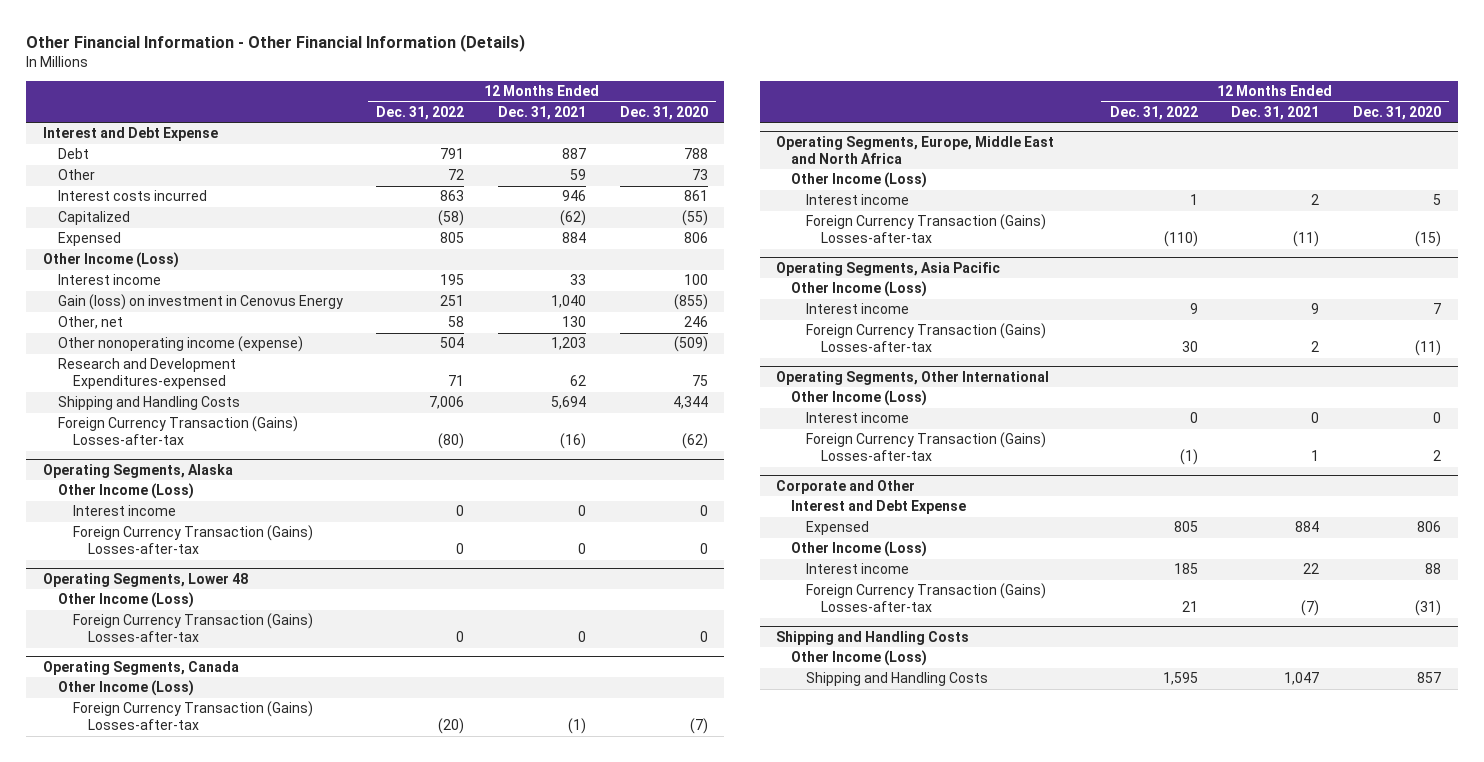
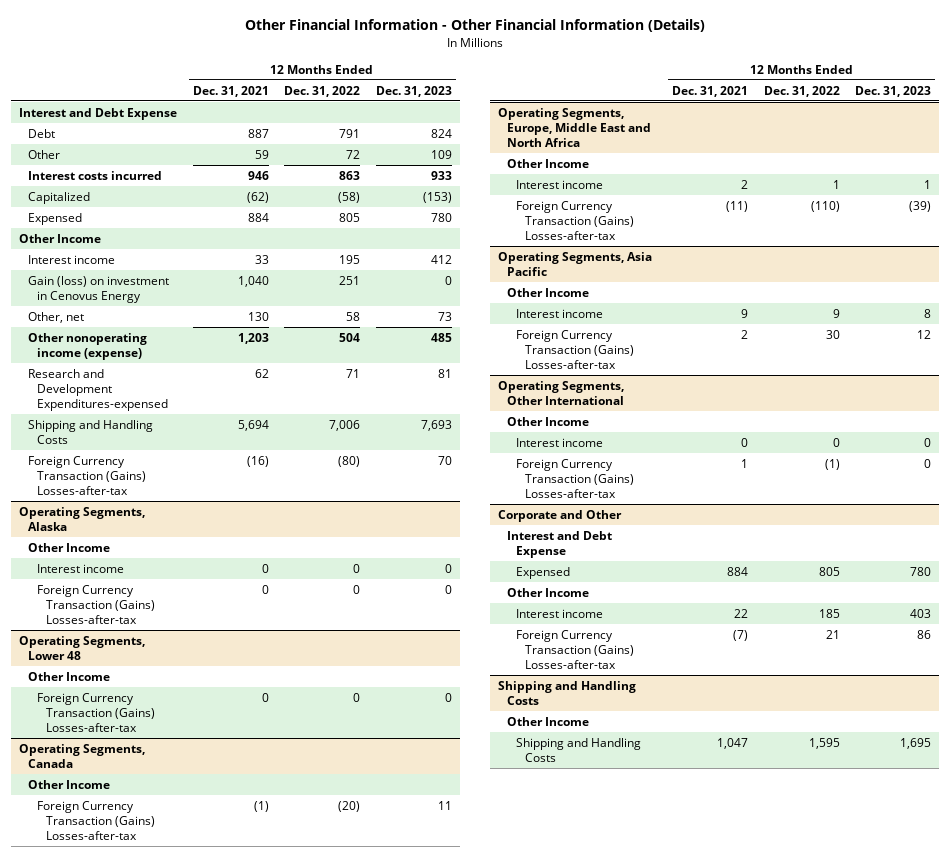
- | 12 Months Ended Dec. 31, 2022 | 12 Months Ended Dec. 31, 2021 | 12 Months Ended Dec. 31, 2020
+ | 12 Months Ended Dec. 31, 2021 | 12 Months Ended Dec. 31, 2022 | 12 Months Ended Dec. 31, 2023
- Other Income (Loss)
+ Other Income
@ Operating Segments, Alaska
- Other Income (Loss)
+ Other Income
@ Operating Segments, Lower 48
- Other Income (Loss)
+ Other Income
@ Operating Segments, Canada
- Other Income (Loss)
+ Other Income
@ Operating Segments, Europe, Middle East and North Africa
- Other Income (Loss)
+ Other Income
@ Operating Segments, Asia Pacific
- Other Income (Loss)
+ Other Income
@ Operating Segments, Other International
- Other Income (Loss)
+ Other Income
@ Corporate and Other
- Other Income (Loss)
+ Other Income
@ Shipping and Handling Costs
- Other Income (Loss)
+ Other Income

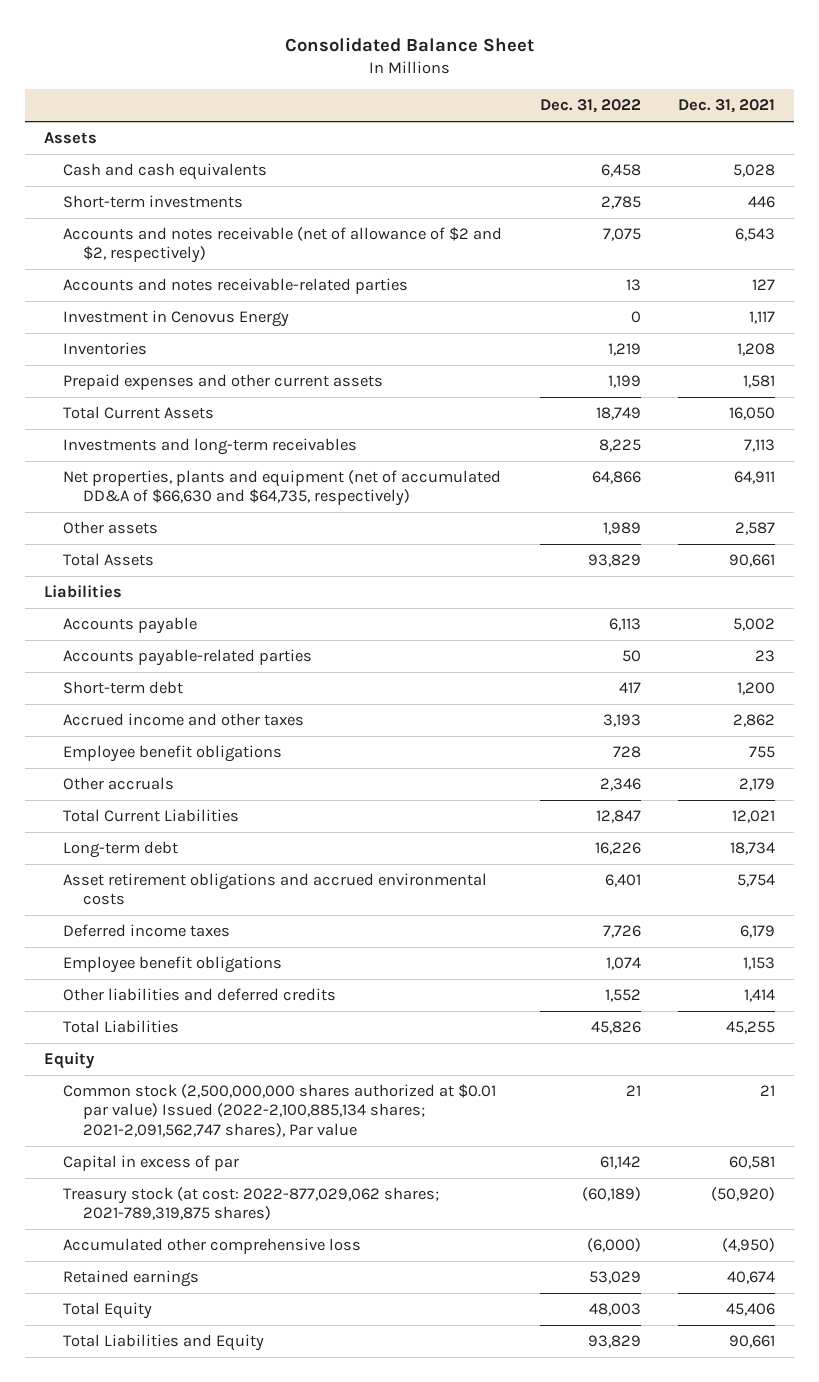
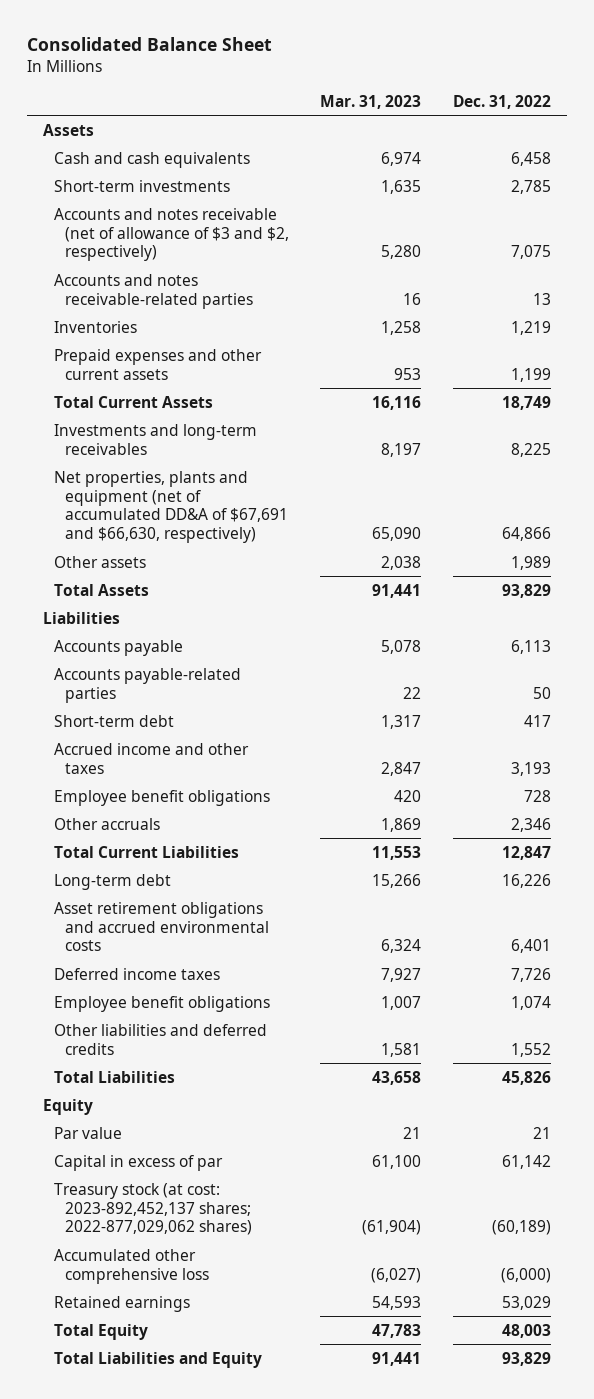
- | Dec. 31, 2022 | Dec. 31, 2021
+ | Mar. 31, 2023 | Dec. 31, 2022
- Accounts and notes receivable (net of allowance of $2 and $2, respectively) | 7,075 | 6,543
+ Accounts and notes receivable (net of allowance of $3 and $2, respectively) | 5,280 | 7,075
- Investment in Cenovus Energy | 0 | 1,117
- Net properties, plants and equipment (net of accumulated DD&A of $66,630 and $64,735, respectively) | 64,866 | 64,911
+ Net properties, plants and equipment (net of accumulated DD&A of $67,691 and $66,630, respectively) | 65,090 | 64,866
- Common stock (2,500,000,000 shares authorized at $0.01 par value) Issued (2022-2,100,885,134 shares; 2021-2,091,562,747 shares), Par value | 21 | 21
+ Par value | 21 | 21
- Treasury stock (at cost: 2022-877,029,062 shares; 2021-789,319,875 shares) | (60,189) | (50,920)
+ Treasury stock (at cost: 2023-892,452,137 shares; 2022-877,029,062 shares) | (61,904) | (60,189)

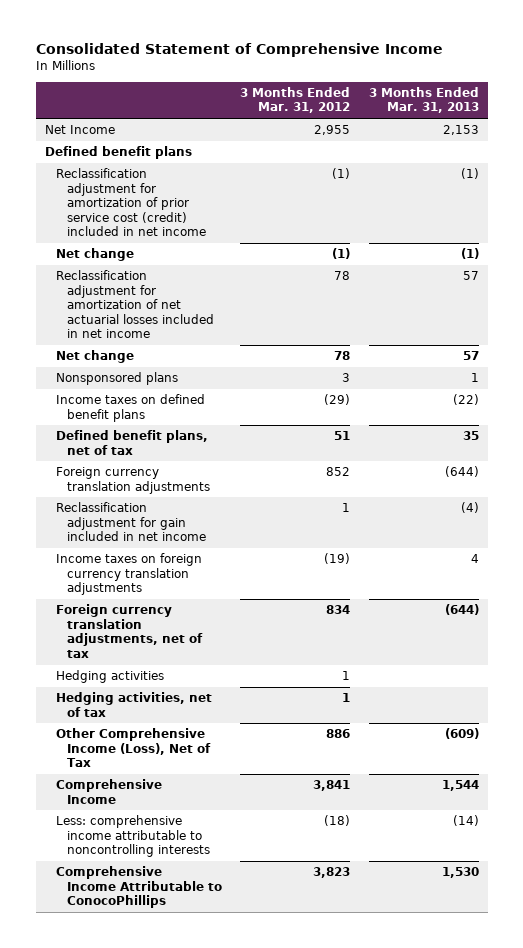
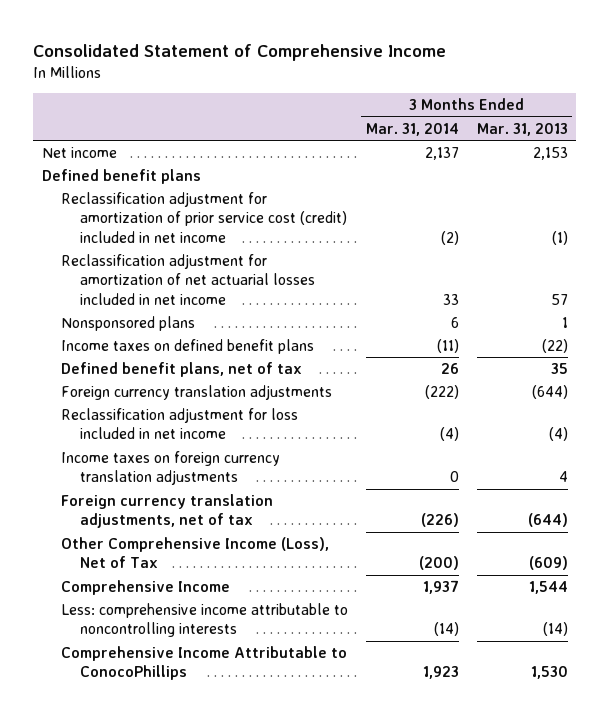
- | 3 Months Ended Mar. 31, 2012 | 3 Months Ended Mar. 31, 2013
+ | 3 Months Ended Mar. 31, 2014 | 3 Months Ended Mar. 31, 2013
- Net Income | 2,955 | 2,153
+ Net income | 2,137 | 2,153
- Net change | (1) | (1)
- Net change | 78 | 57
- Reclassification adjustment for gain included in net income | 1 | (4)
+ Reclassification adjustment for loss included in net income | (4) | (4)
- Hedging activities | 1 |
- Hedging activities, net of tax | 1 |

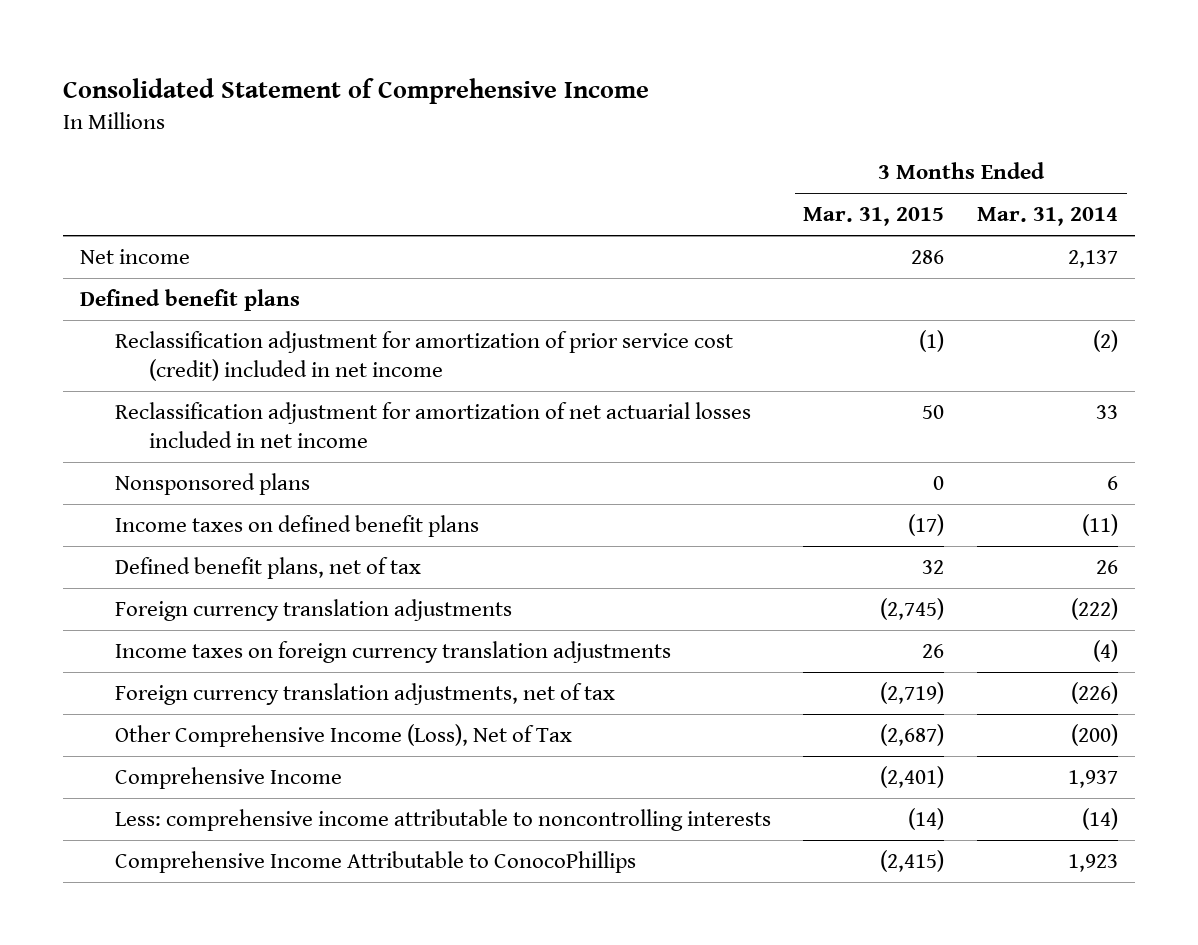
- | 3 Months Ended Mar. 31, 2014 | 3 Months Ended Mar. 31, 2013
+ | 3 Months Ended Mar. 31, 2015 | 3 Months Ended Mar. 31, 2014
- Reclassification adjustment for loss included in net income | (4) | (4)
- Income taxes on foreign currency translation adjustments | 0 | 4
+ Income taxes on foreign currency translation adjustments | 26 | (4)

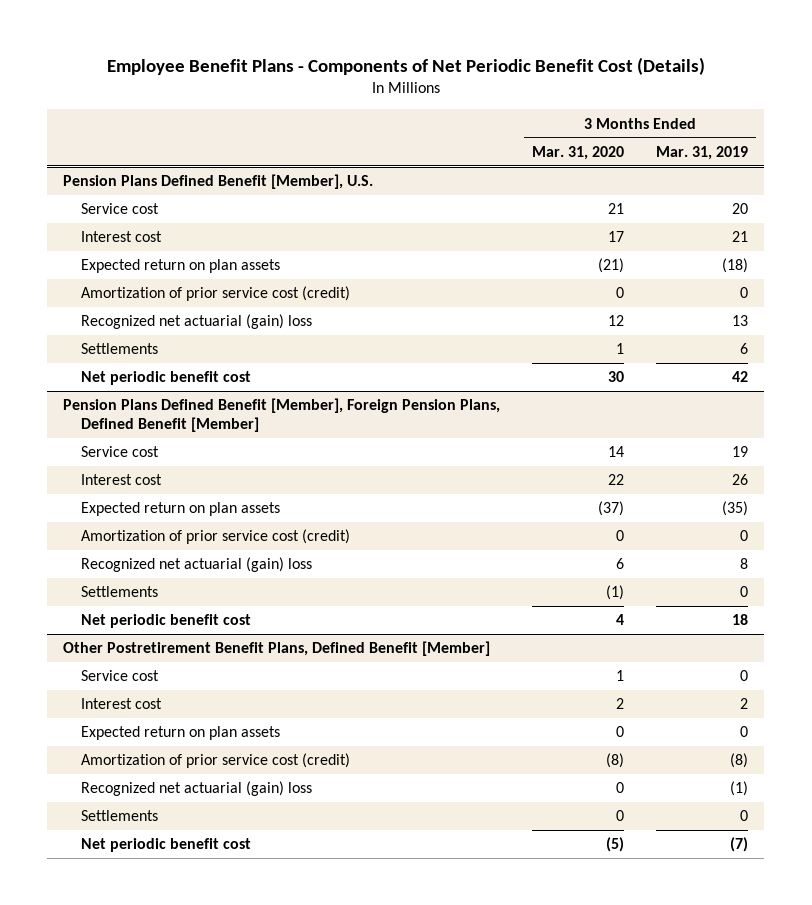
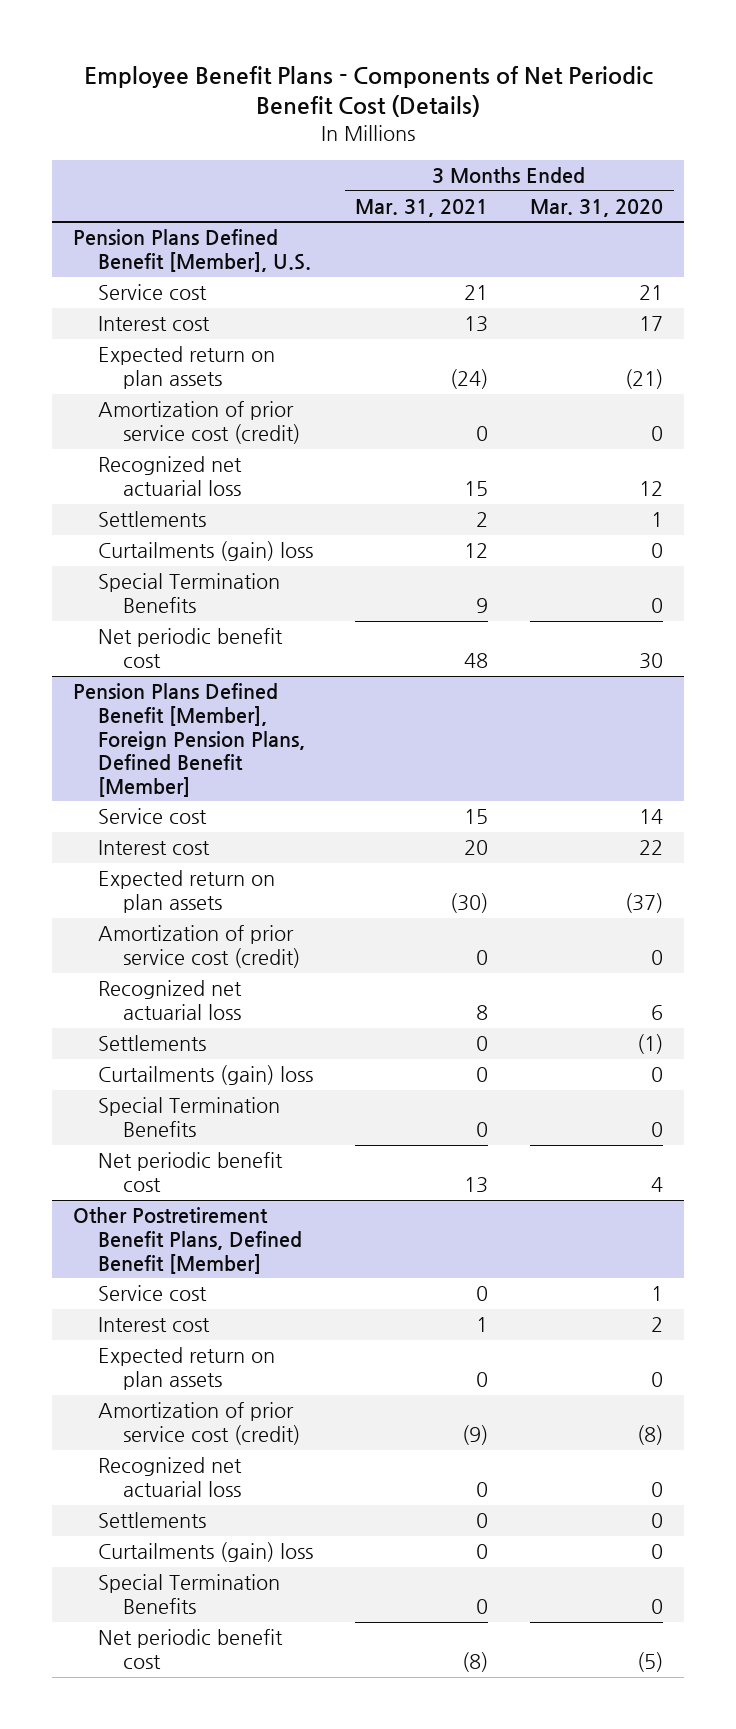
- | 3 Months Ended Mar. 31, 2020 | 3 Months Ended Mar. 31, 2019
+ | 3 Months Ended Mar. 31, 2021 | 3 Months Ended Mar. 31, 2020
@ Pension Plans Defined Benefit [Member], U.S.
- Recognized net actuarial (gain) loss | 12 | 13
+ Recognized net actuarial loss | 15 | 12
+ Curtailments (gain) loss | 12 | 0
+ Special Termination Benefits | 9 | 0
@ Pension Plans Defined Benefit [Member], Foreign Pension Plans, Defined Benefit [Member]
- Recognized net actuarial (gain) loss | 6 | 8
+ Recognized net actuarial loss | 8 | 6
+ Curtailments (gain) loss | 0 | 0
+ Special Termination Benefits | 0 | 0
@ Other Postretirement Benefit Plans, Defined Benefit [Member]
- Recognized net actuarial (gain) loss | 0 | (1)
+ Recognized net actuarial loss | 0 | 0
+ Curtailments (gain) loss | 0 | 0
+ Special Termination Benefits | 0 | 0

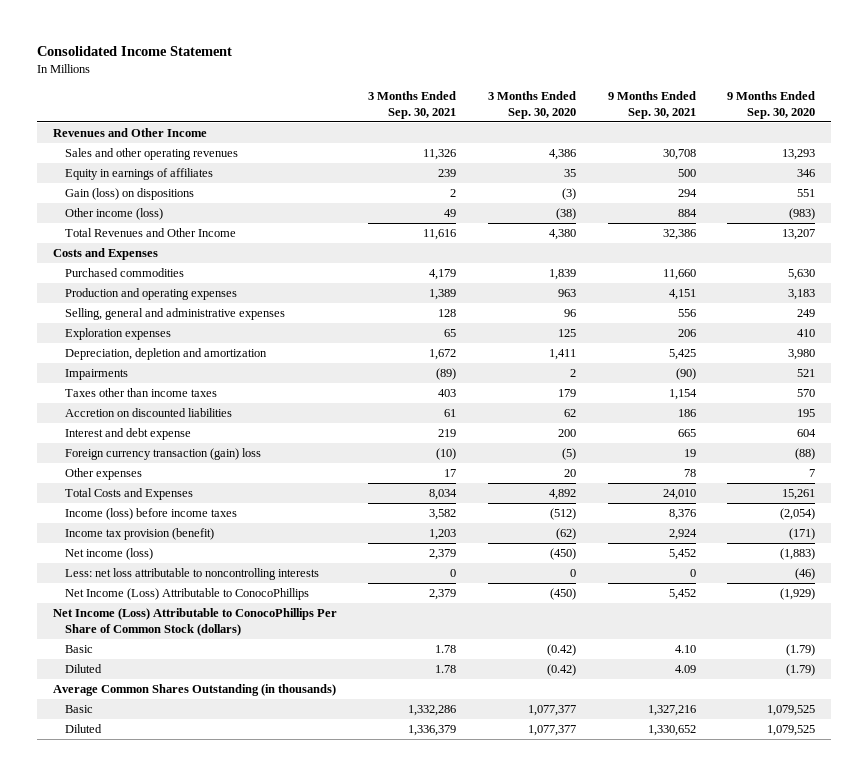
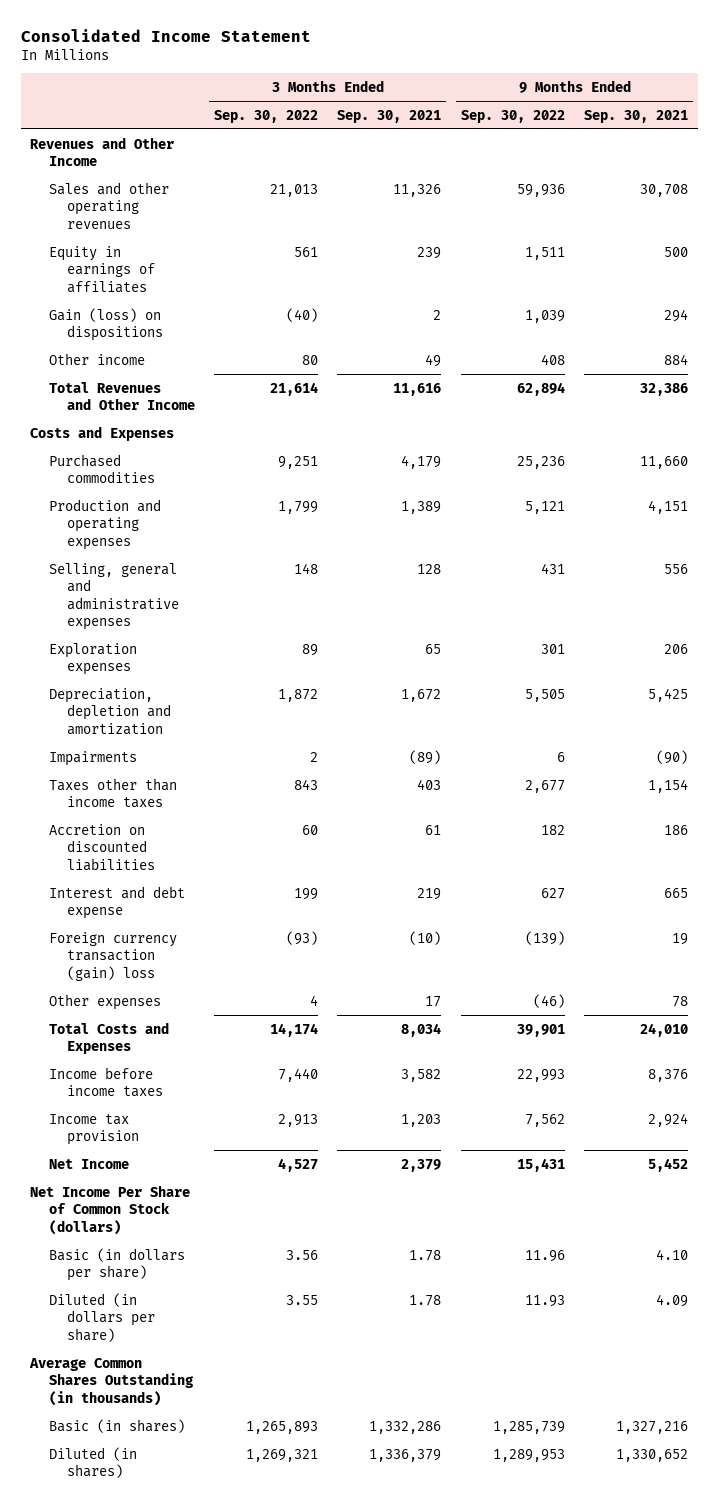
- | 3 Months Ended Sep. 30, 2021 | 3 Months Ended Sep. 30, 2020 | 9 Months Ended Sep. 30, 2021 | 9 Months Ended Sep. 30, 2020
+ | 3 Months Ended Sep. 30, 2022 | 3 Months Ended Sep. 30, 2021 | 9 Months Ended Sep. 30, 2022 | 9 Months Ended Sep. 30, 2021
- Other income (loss) | 49 | (38) | 884 | (983)
+ Other income | 80 | 49 | 408 | 884
- Income (loss) before income taxes | 3,582 | (512) | 8,376 | (2,054)
- Income tax provision (benefit) | 1,203 | (62) | 2,924 | (171)
- Net income (loss) | 2,379 | (450) | 5,452 | (1,883)
- Less: net loss attributable to noncontrolling interests | 0 | 0 | 0 | (46)
- Net Income (Loss) Attributable to ConocoPhillips | 2,379 | (450) | 5,452 | (1,929)
- Net Income (Loss) Attributable to ConocoPhillips Per Share of Common Stock (dollars)
- Basic | 1.78 | (0.42) | 4.10 | (1.79)
- Diluted | 1.78 | (0.42) | 4.09 | (1.79)
+ Income before income taxes | 7,440 | 3,582 | 22,993 | 8,376
+ Income tax provision | 2,913 | 1,203 | 7,562 | 2,924
+ Net Income | 4,527 | 2,379 | 15,431 | 5,452
+ Net Income Per Share of Common Stock (dollars)
+ Basic (in dollars per share) | 3.56 | 1.78 | 11.96 | 4.10
+ Diluted (in dollars per share) | 3.55 | 1.78 | 11.93 | 4.09
- Basic | 1,332,286 | 1,077,377 | 1,327,216 | 1,079,525
- Diluted | 1,336,379 | 1,077,377 | 1,330,652 | 1,079,525
+ Basic (in shares) | 1,265,893 | 1,332,286 | 1,285,739 | 1,327,216
+ Diluted (in shares) | 1,269,321 | 1,336,379 | 1,289,953 | 1,330,652

